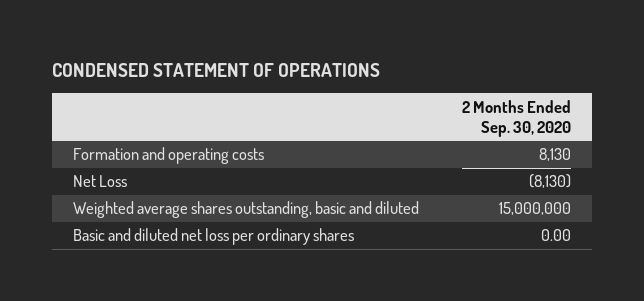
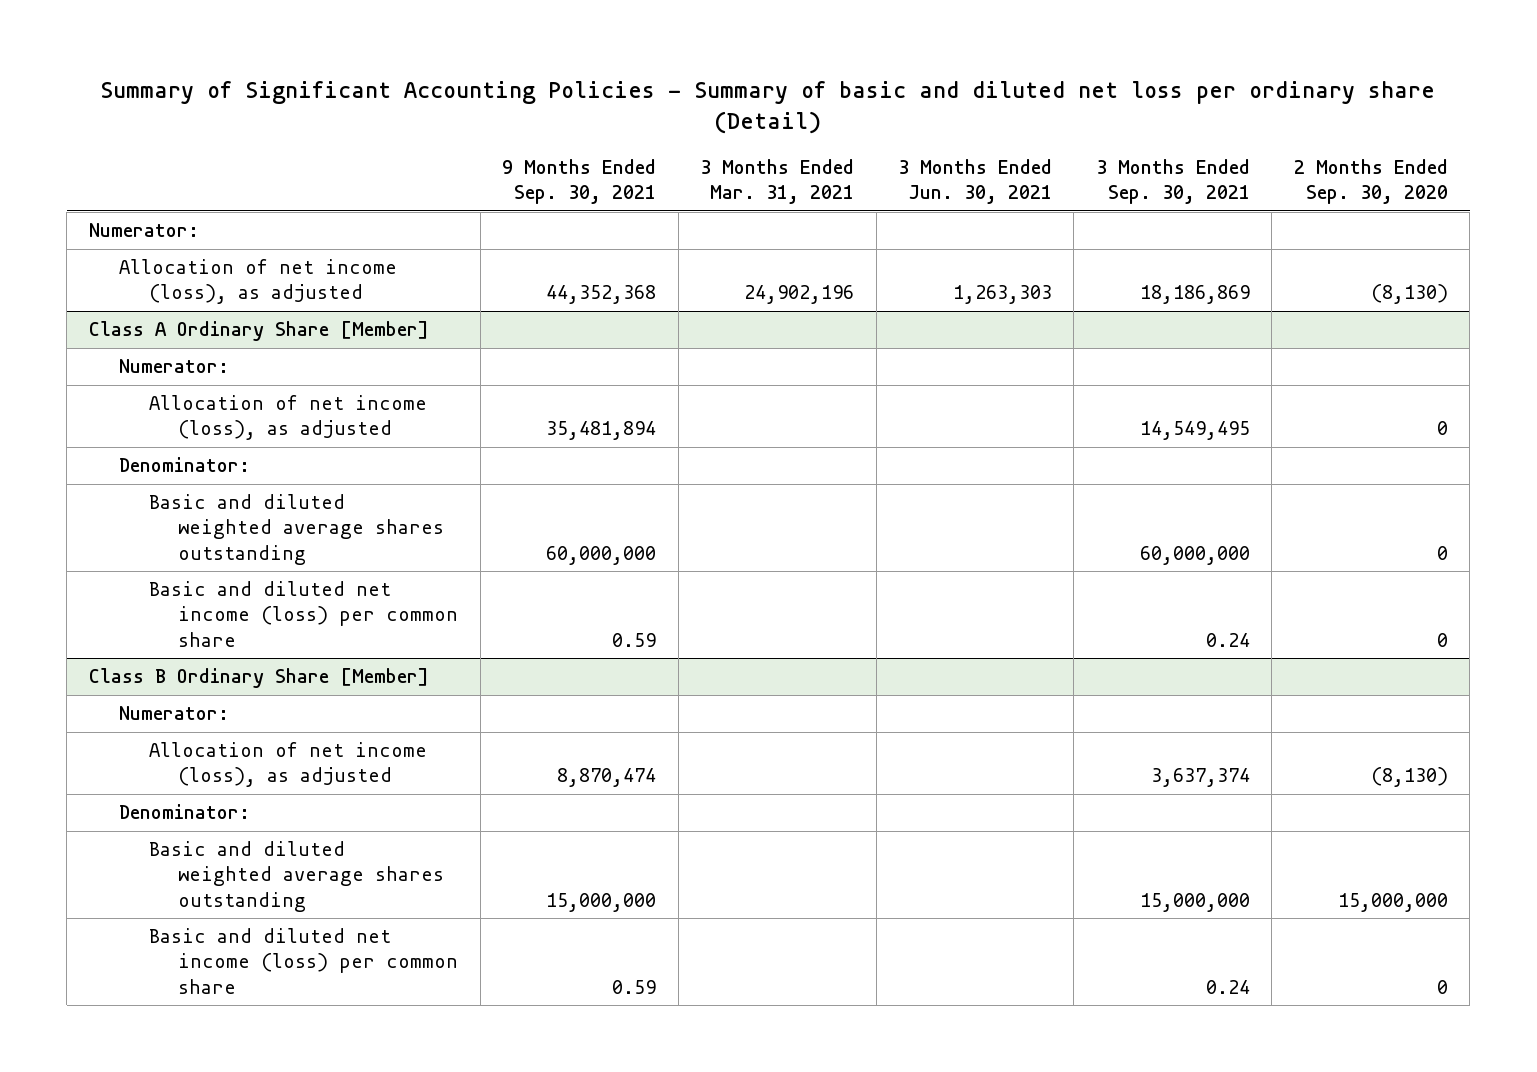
- CONDENSED STATEMENT OF OPERATIONS
+ Summary of Significant Accounting Policies - Summary of basic and diluted net loss per ordinary share (Detail)
- | 2 Months Ended Sep. 30, 2020
+ | 9 Months Ended Sep. 30, 2021 | 3 Months Ended Mar. 31, 2021 | 3 Months Ended Jun. 30, 2021 | 3 Months Ended Sep. 30, 2021 | 2 Months Ended Sep. 30, 2020
- Formation and operating costs | 8,130
- Net Loss | (8,130)
- Weighted average shares outstanding, basic and diluted | 15,000,000
- Basic and diluted net loss per ordinary shares | 0.00
+ Numerator:
+ Allocation of net income (loss), as adjusted | 44,352,368 | 24,902,196 | 1,263,303 | 18,186,869 | (8,130)
+ Class A Ordinary Share [Member]
+ Numerator:
+ Allocation of net income (loss), as adjusted | 35,481,894 | | | 14,549,495 | 0
+ Denominator:
+ Basic and diluted weighted average shares outstanding | 60,000,000 | | | 60,000,000 | 0
+ Basic and diluted net income (loss) per common share | 0.59 | | | 0.24 | 0
+ Class B Ordinary Share [Member]
+ Numerator:
+ Allocation of net income (loss), as adjusted | 8,870,474 | | | 3,637,374 | (8,130)
+ Denominator:
+ Basic and diluted weighted average shares outstanding | 15,000,000 | | | 15,000,000 | 15,000,000
+ Basic and diluted net income (loss) per common share | 0.59 | | | 0.24 | 0

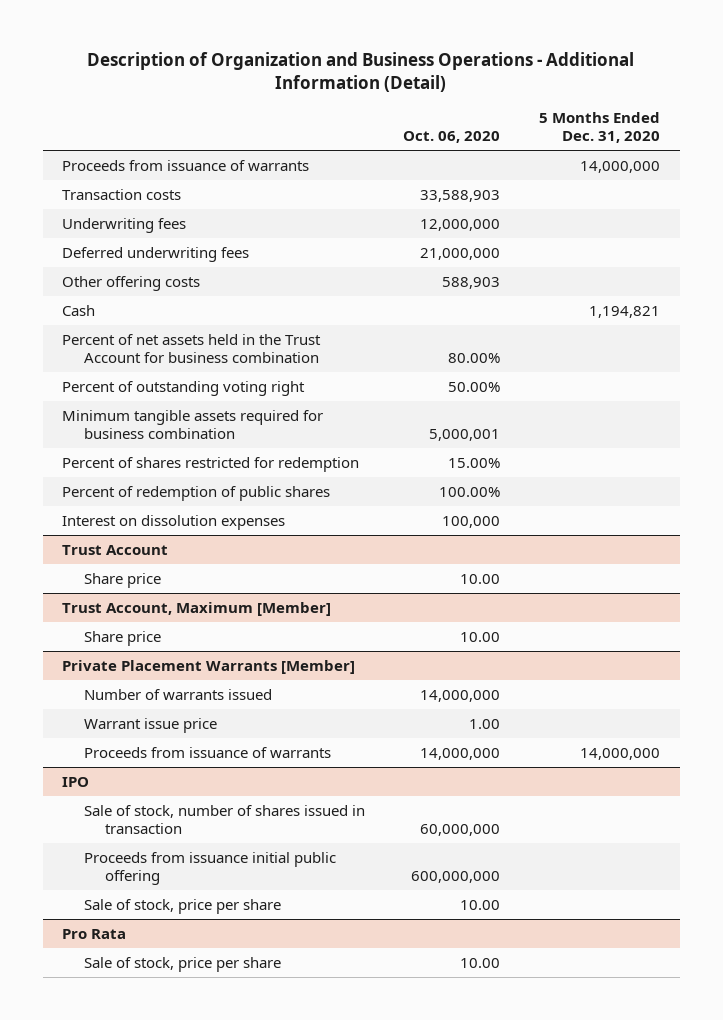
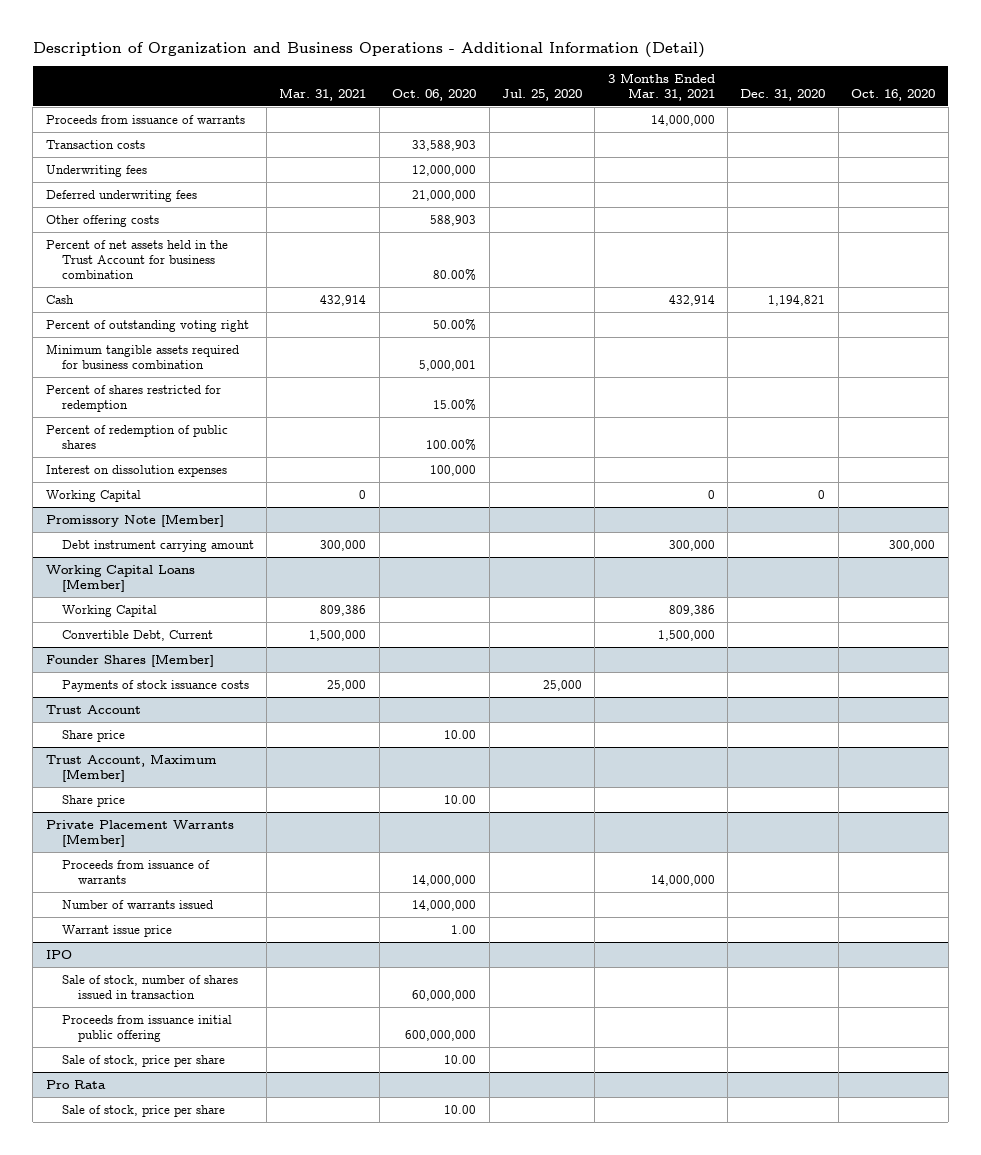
- | Oct. 06, 2020 | 5 Months Ended Dec. 31, 2020
+ | Mar. 31, 2021 | Oct. 06, 2020 | Jul. 25, 2020 | 3 Months Ended Mar. 31, 2021 | Dec. 31, 2020 | Oct. 16, 2020
moved down: Cash | 432,914 | | | 432,914 | 1,194,821 |
+ Working Capital | 0 | | | 0 | 0 |
+ Promissory Note [Member]
+ Debt instrument carrying amount | 300,000 | | | 300,000 | | 300,000
+ Working Capital Loans [Member]
+ Working Capital | 809,386 | | | 809,386 | |
+ Convertible Debt, Current | 1,500,000 | | | 1,500,000 | |
+ Founder Shares [Member]
+ Payments of stock issuance costs | 25,000 | | 25,000 | | |
@ Private Placement Warrants [Member]
moved up: Proceeds from issuance of warrants | | 14,000,000 | | 14,000,000 | |

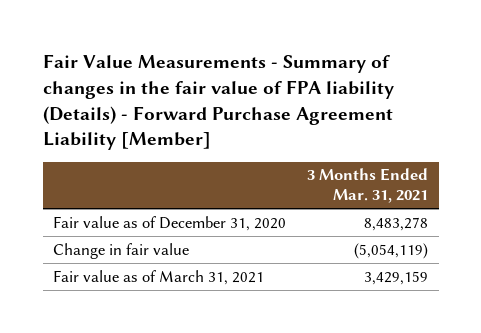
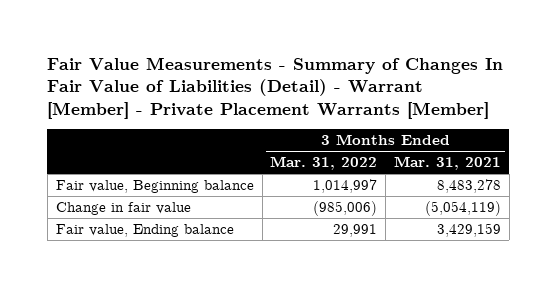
- Fair Value Measurements - Summary of changes in the fair value of FPA liability (Details) - Forward Purchase Agreement Liability [Member]
+ Fair Value Measurements - Summary of Changes In Fair Value of Liabilities (Detail) - Warrant [Member] - Private Placement Warrants [Member]
- | 3 Months Ended Mar. 31, 2021
+ | 3 Months Ended Mar. 31, 2022 | 3 Months Ended Mar. 31, 2021
- Fair value as of December 31, 2020 | 8,483,278
+ Fair value, Beginning balance | 1,014,997 | 8,483,278
- Fair value as of March 31, 2021 | 3,429,159
+ Fair value, Ending balance | 29,991 | 3,429,159

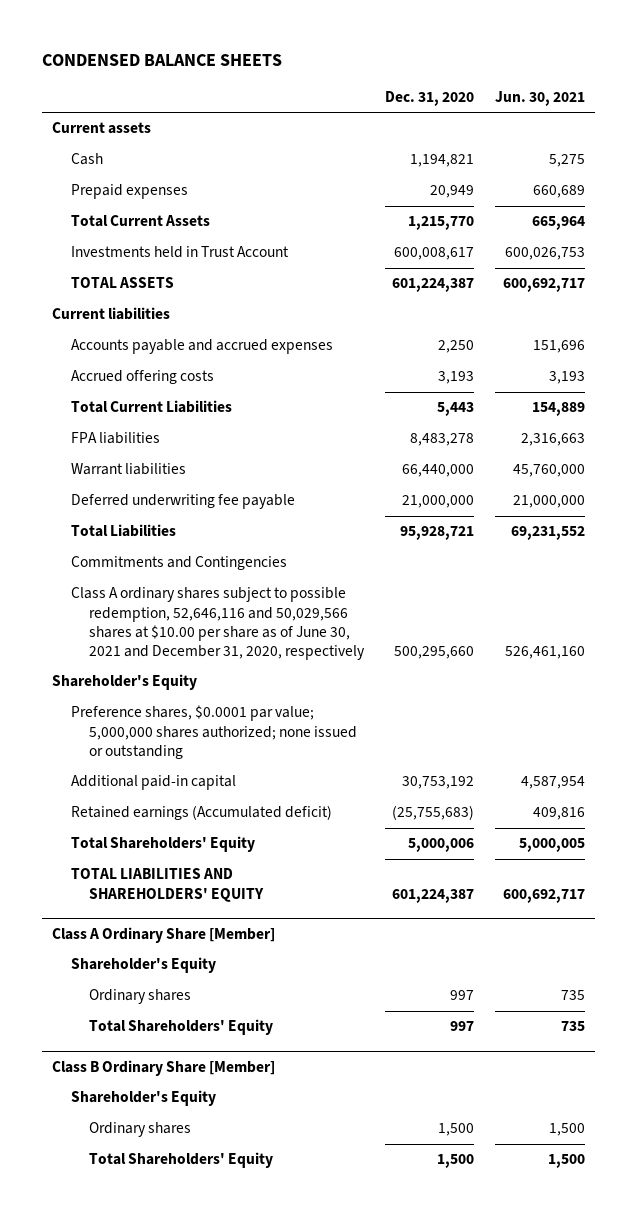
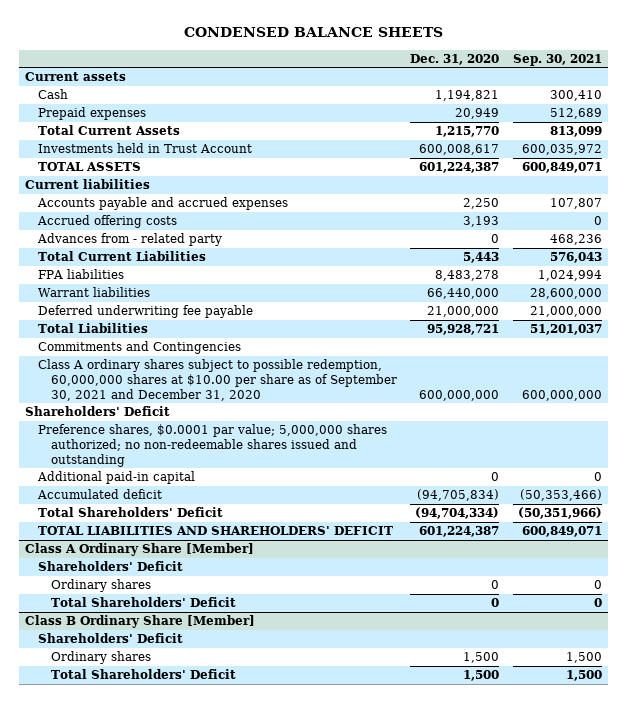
- | Dec. 31, 2020 | Jun. 30, 2021
+ | Dec. 31, 2020 | Sep. 30, 2021
+ Advances from - related party | 0 | 468,236
- Class A ordinary shares subject to possible redemption, 52,646,116 and 50,029,566 shares at $10.00 per share as of June 30, 2021 and December 31, 2020, respectively | 500,295,660 | 526,461,160
- Shareholder's Equity
- Preference shares, $0.0001 par value; 5,000,000 shares authorized; none issued or outstanding
- Additional paid-in capital | 30,753,192 | 4,587,954
- Retained earnings (Accumulated deficit) | (25,755,683) | 409,816
- Total Shareholders' Equity | 5,000,006 | 5,000,005
- TOTAL LIABILITIES AND SHAREHOLDERS' EQUITY | 601,224,387 | 600,692,717
+ Class A ordinary shares subject to possible redemption, 60,000,000 shares at $10.00 per share as of September 30, 2021 and December 31, 2020 | 600,000,000 | 600,000,000
+ Shareholders' Deficit
+ Preference shares, $0.0001 par value; 5,000,000 shares authorized; no non-redeemable shares issued and outstanding
+ Additional paid-in capital | 0 | 0
+ Accumulated deficit | (94,705,834) | (50,353,466)
+ Total Shareholders' Deficit | (94,704,334) | (50,351,966)
+ TOTAL LIABILITIES AND SHAREHOLDERS' DEFICIT | 601,224,387 | 600,849,071
@ Class A Ordinary Share [Member]
- Shareholder's Equity
- Ordinary shares | 997 | 735
- Total Shareholders' Equity | 997 | 735
+ Shareholders' Deficit
+ Ordinary shares | 0 | 0
+ Total Shareholders' Deficit | 0 | 0
@ Class B Ordinary Share [Member]
- Shareholder's Equity
+ Shareholders' Deficit
- Total Shareholders' Equity | 1,500 | 1,500
+ Total Shareholders' Deficit | 1,500 | 1,500

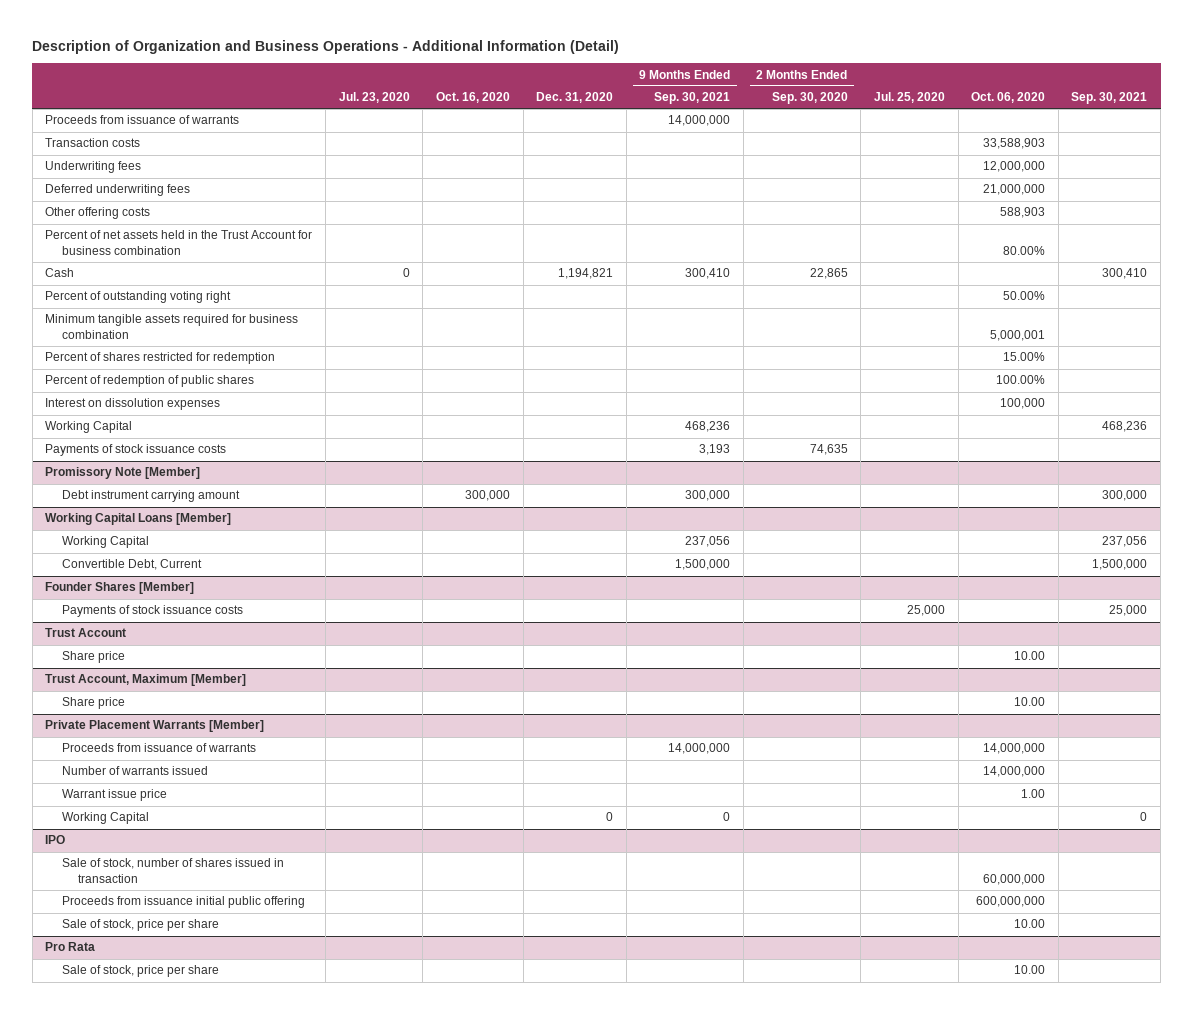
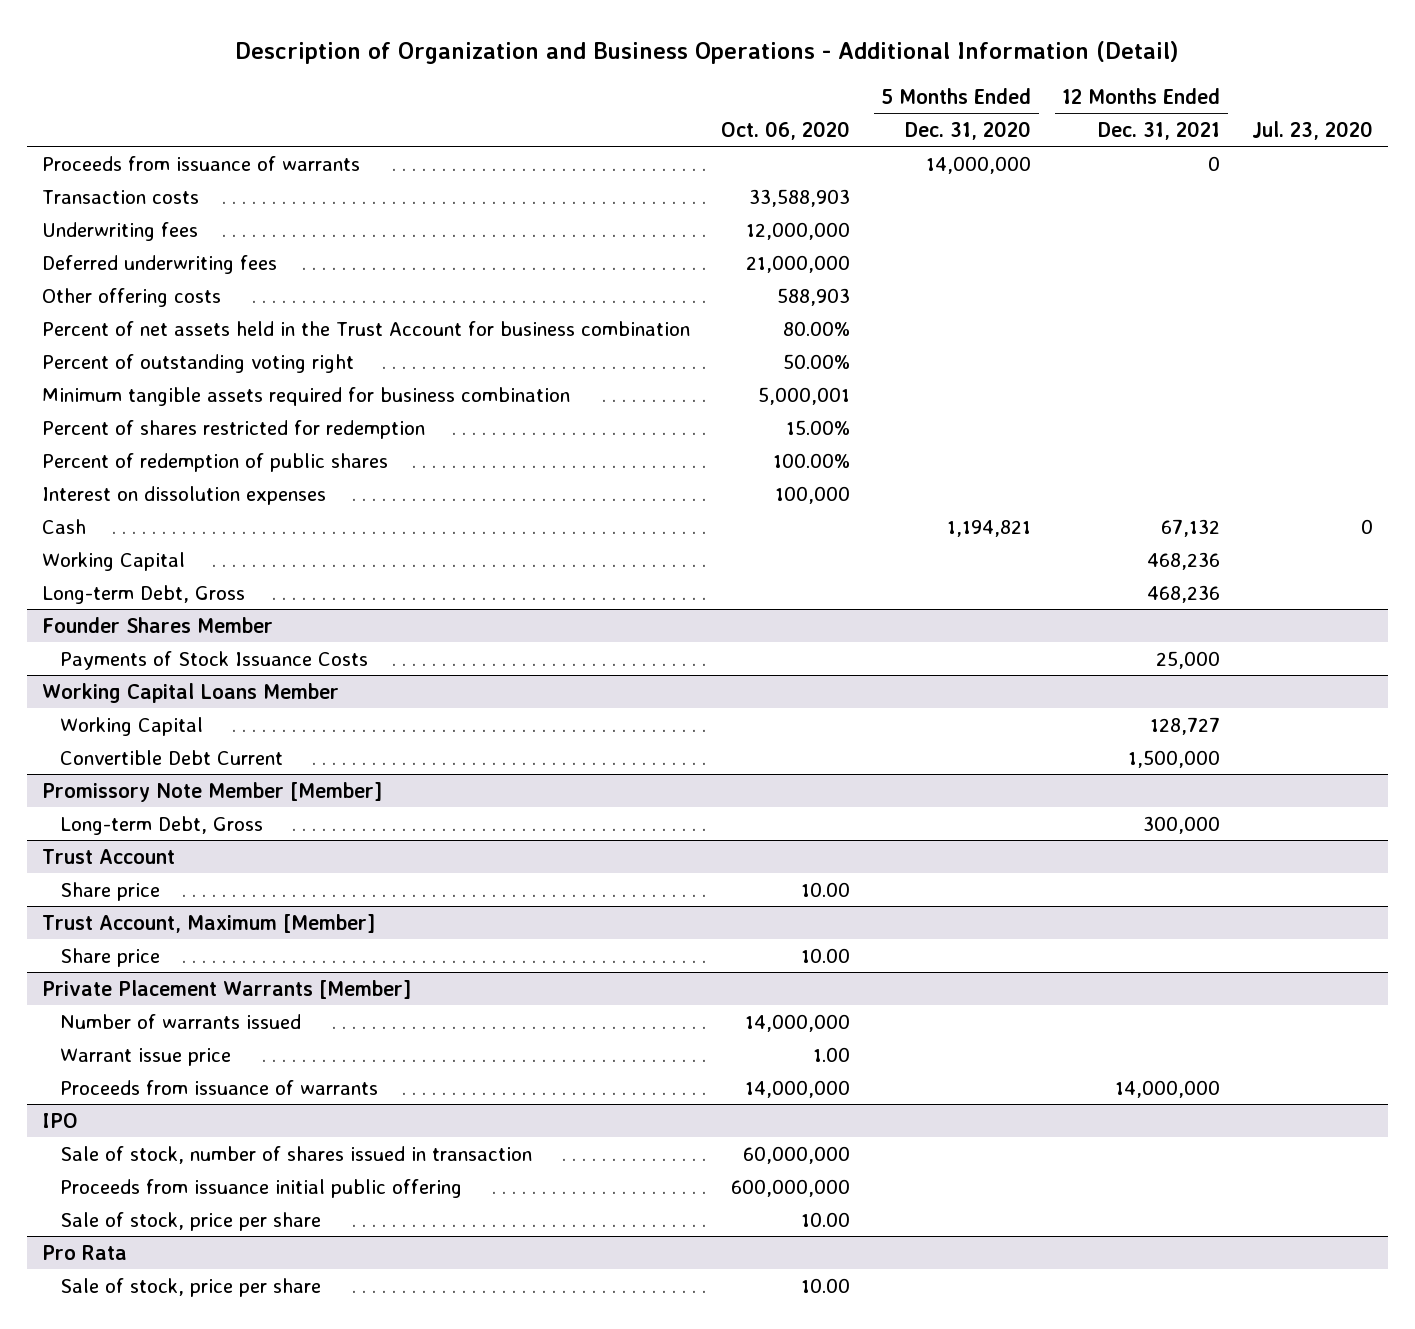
- | Jul. 23, 2020 | Oct. 16, 2020 | Dec. 31, 2020 | 9 Months Ended Sep. 30, 2021 | 2 Months Ended Sep. 30, 2020 | Jul. 25, 2020 | Oct. 06, 2020 | Sep. 30, 2021
+ | Oct. 06, 2020 | 5 Months Ended Dec. 31, 2020 | 12 Months Ended Dec. 31, 2021 | Jul. 23, 2020
moved down: Cash | | 1,194,821 | 67,132 | 0
- Payments of stock issuance costs | | | | 3,193 | 74,635 | | |
- Promissory Note [Member]
- Debt instrument carrying amount | | 300,000 | | 300,000 | | | | 300,000
- Working Capital Loans [Member]
+ Long-term Debt, Gross | | | 468,236 |
+ Founder Shares Member
+ Payments of Stock Issuance Costs | | | 25,000 |
+ Working Capital Loans Member
- Convertible Debt, Current | | | | 1,500,000 | | | | 1,500,000
- Founder Shares [Member]
- Payments of stock issuance costs | | | | | | 25,000 | | 25,000
+ Convertible Debt Current | | | 1,500,000 |
+ Promissory Note Member [Member]
+ Long-term Debt, Gross | | | 300,000 |
@ Private Placement Warrants [Member]
- Working Capital | | | 0 | 0 | | | | 0
moved down: Proceeds from issuance of warrants | 14,000,000 | | 14,000,000 |

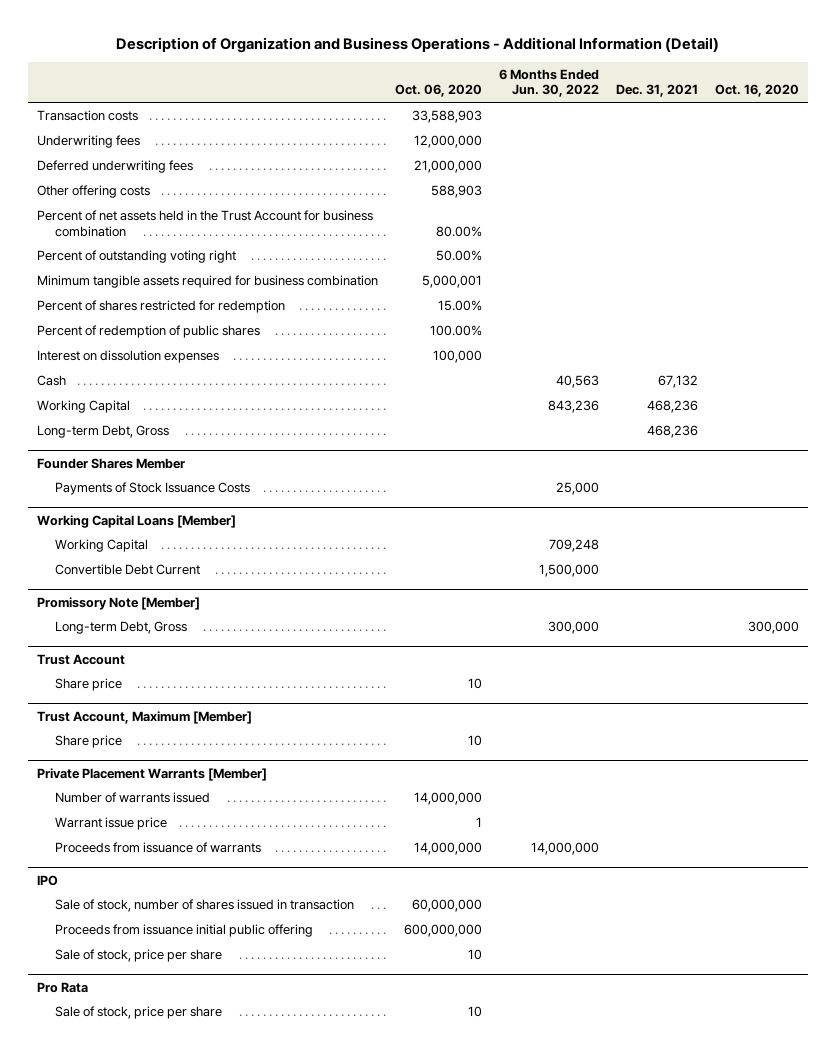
- | Oct. 06, 2020 | 5 Months Ended Dec. 31, 2020 | 12 Months Ended Dec. 31, 2021 | Jul. 23, 2020
+ | Oct. 06, 2020 | 6 Months Ended Jun. 30, 2022 | Dec. 31, 2021 | Oct. 16, 2020
- Proceeds from issuance of warrants | | 14,000,000 | 0 |
- Working Capital Loans Member
+ Working Capital Loans [Member]
- Promissory Note Member [Member]
+ Promissory Note [Member]
@ Trust Account
- Share price | 10.00 | | |
+ Share price | 10 | | |
@ Trust Account, Maximum [Member]
- Share price | 10.00 | | |
+ Share price | 10 | | |
@ Private Placement Warrants [Member]
- Warrant issue price | 1.00 | | |
+ Warrant issue price | 1 | | |
@ IPO
- Sale of stock, price per share | 10.00 | | |
+ Sale of stock, price per share | 10 | | |
@ Pro Rata
- Sale of stock, price per share | 10.00 | | |
+ Sale of stock, price per share | 10 | | |

